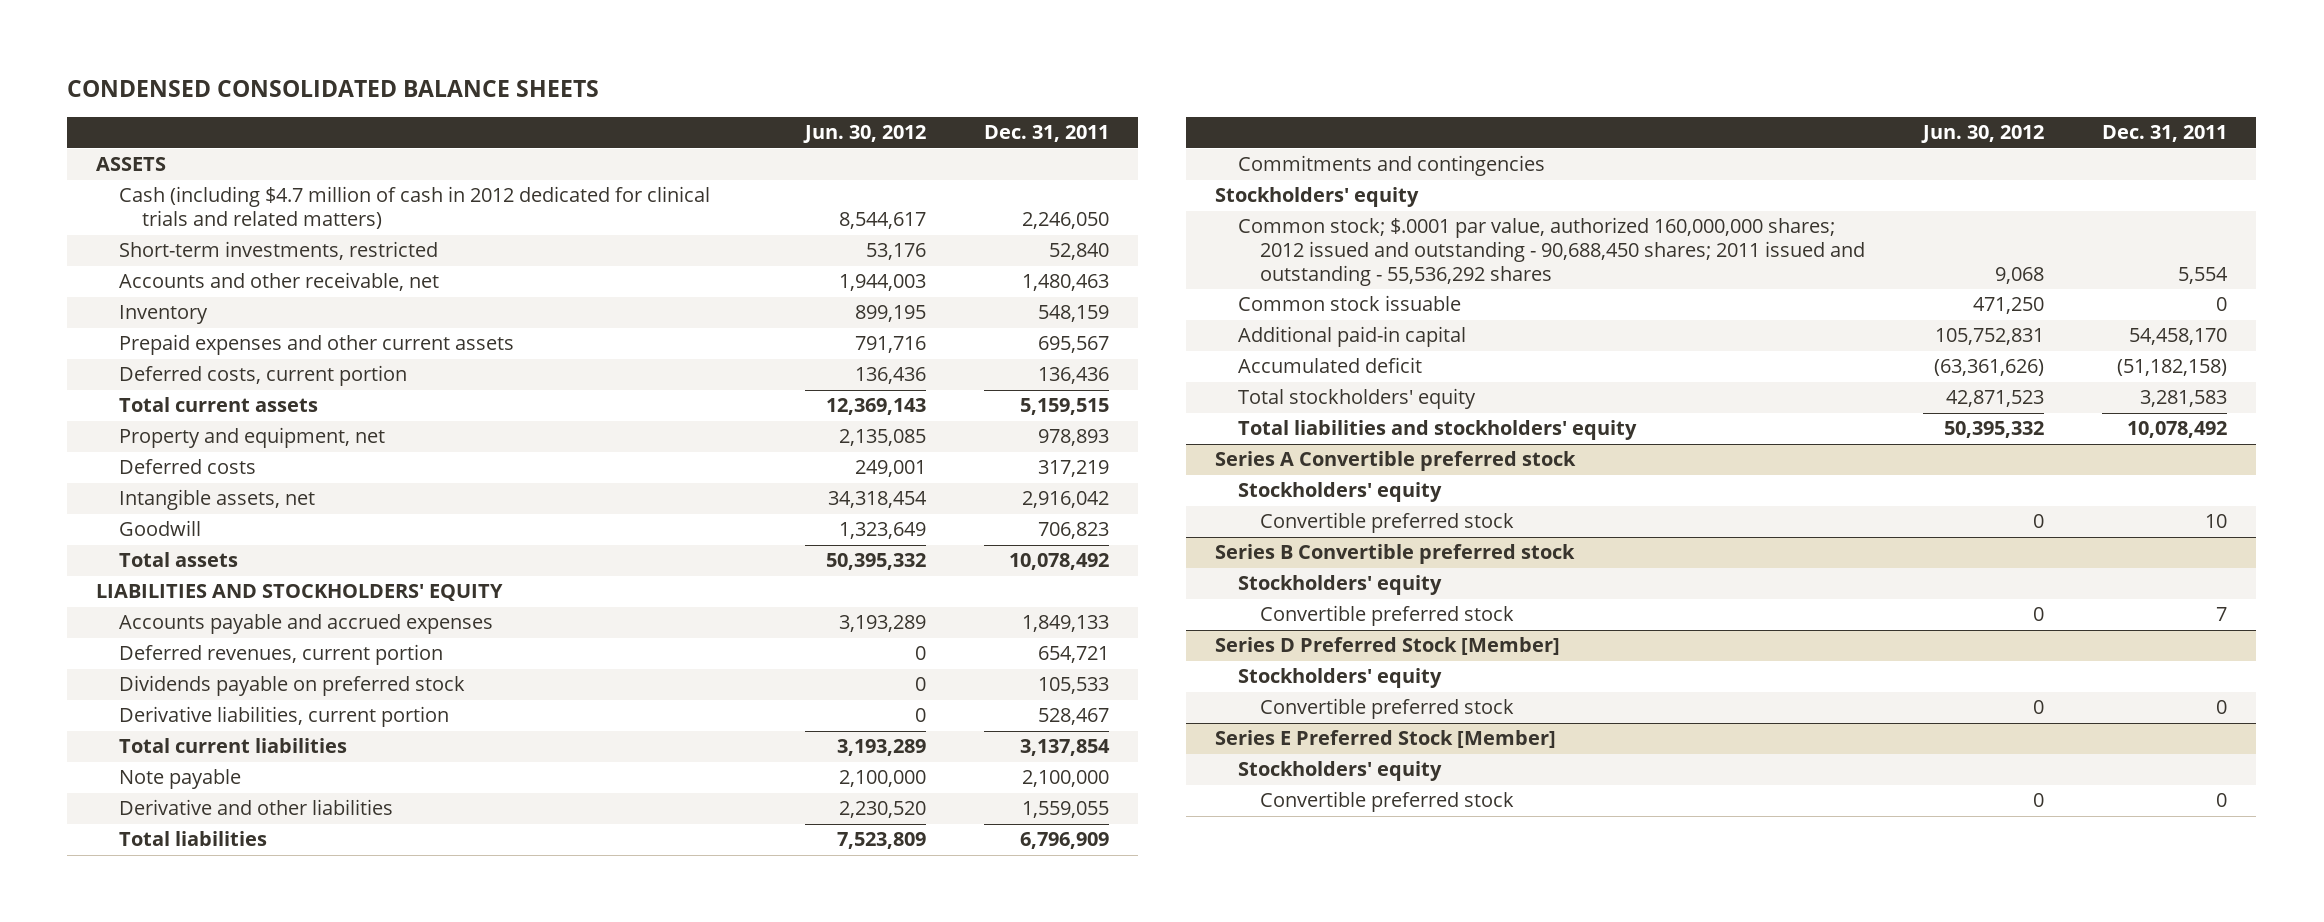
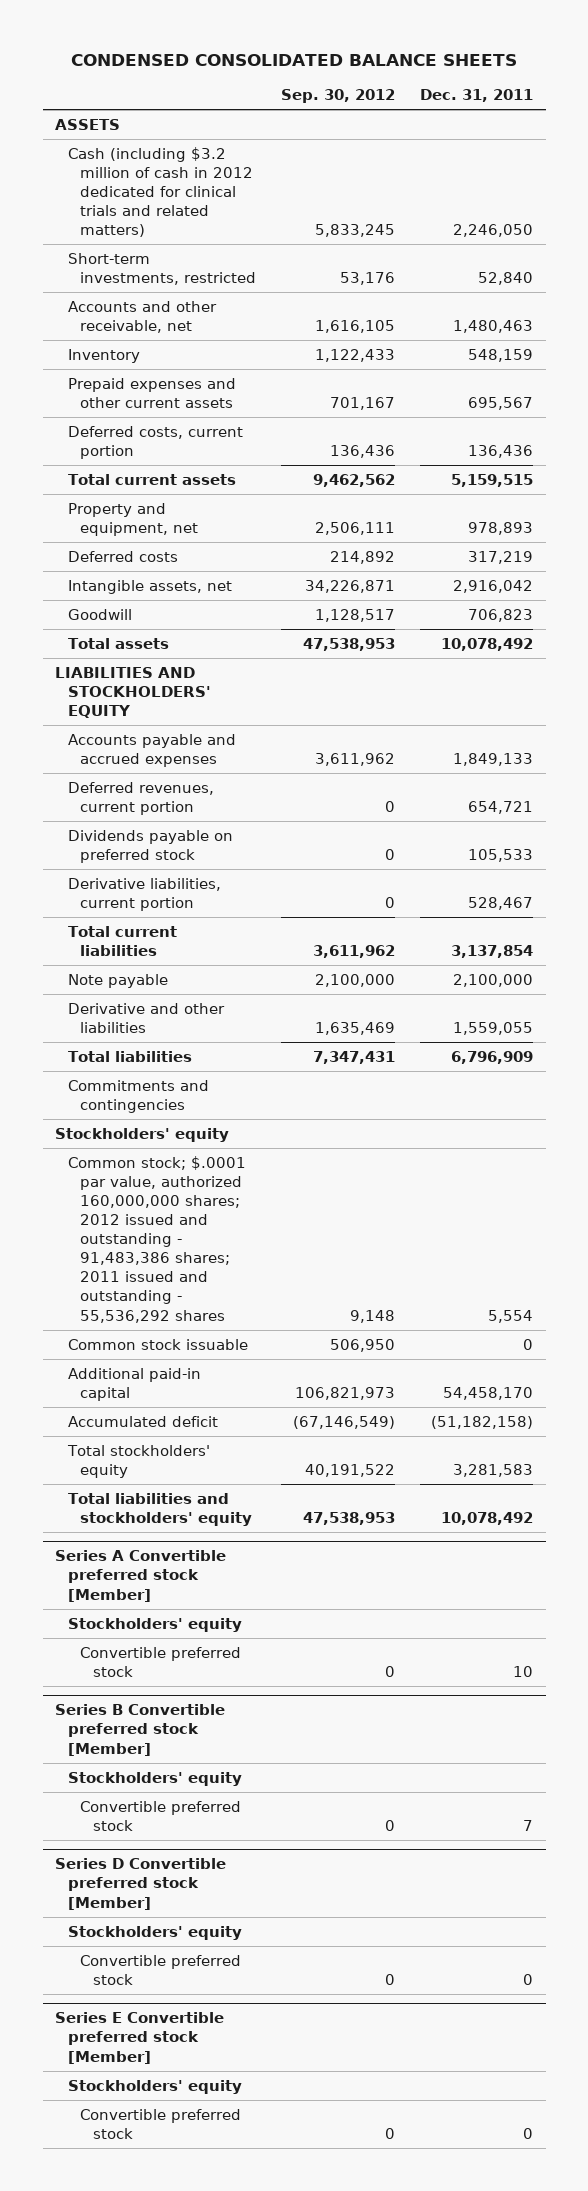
- | Jun. 30, 2012 | Dec. 31, 2011
+ | Sep. 30, 2012 | Dec. 31, 2011
- Cash (including $4.7 million of cash in 2012 dedicated for clinical trials and related matters) | 8,544,617 | 2,246,050
+ Cash (including $3.2 million of cash in 2012 dedicated for clinical trials and related matters) | 5,833,245 | 2,246,050
- Common stock; $.0001 par value, authorized 160,000,000 shares; 2012 issued and outstanding - 90,688,450 shares; 2011 issued and outstanding - 55,536,292 shares | 9,068 | 5,554
+ Common stock; $.0001 par value, authorized 160,000,000 shares; 2012 issued and outstanding - 91,483,386 shares; 2011 issued and outstanding - 55,536,292 shares | 9,148 | 5,554
- Series A Convertible preferred stock
+ Series A Convertible preferred stock [Member]
- Series B Convertible preferred stock
+ Series B Convertible preferred stock [Member]
- Series D Preferred Stock [Member]
+ Series D Convertible preferred stock [Member]
- Series E Preferred Stock [Member]
+ Series E Convertible preferred stock [Member]

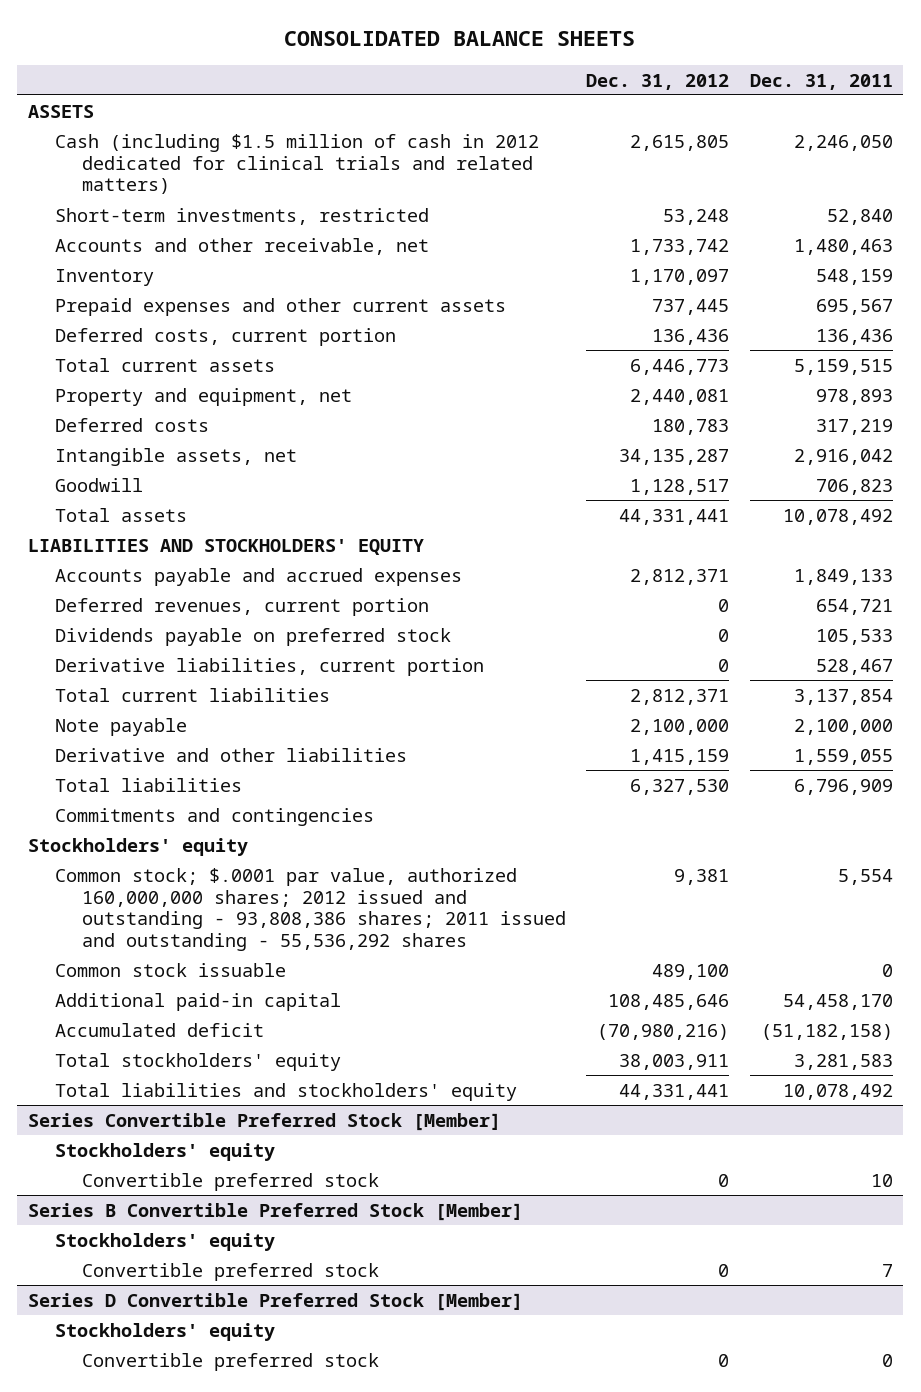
- CONDENSED CONSOLIDATED BALANCE SHEETS
+ CONSOLIDATED BALANCE SHEETS
- | Sep. 30, 2012 | Dec. 31, 2011
+ | Dec. 31, 2012 | Dec. 31, 2011
- Cash (including $3.2 million of cash in 2012 dedicated for clinical trials and related matters) | 5,833,245 | 2,246,050
+ Cash (including $1.5 million of cash in 2012 dedicated for clinical trials and related matters) | 2,615,805 | 2,246,050
- Common stock; $.0001 par value, authorized 160,000,000 shares; 2012 issued and outstanding - 91,483,386 shares; 2011 issued and outstanding - 55,536,292 shares | 9,148 | 5,554
+ Common stock; $.0001 par value, authorized 160,000,000 shares; 2012 issued and outstanding - 93,808,386 shares; 2011 issued and outstanding - 55,536,292 shares | 9,381 | 5,554
- Series A Convertible preferred stock [Member]
+ Series Convertible Preferred Stock [Member]
- Series B Convertible preferred stock [Member]
+ Series B Convertible Preferred Stock [Member]
- Series D Convertible preferred stock [Member]
- Stockholders' equity
- Convertible preferred stock | 0 | 0
- Series E Convertible preferred stock [Member]
+ Series D Convertible Preferred Stock [Member]

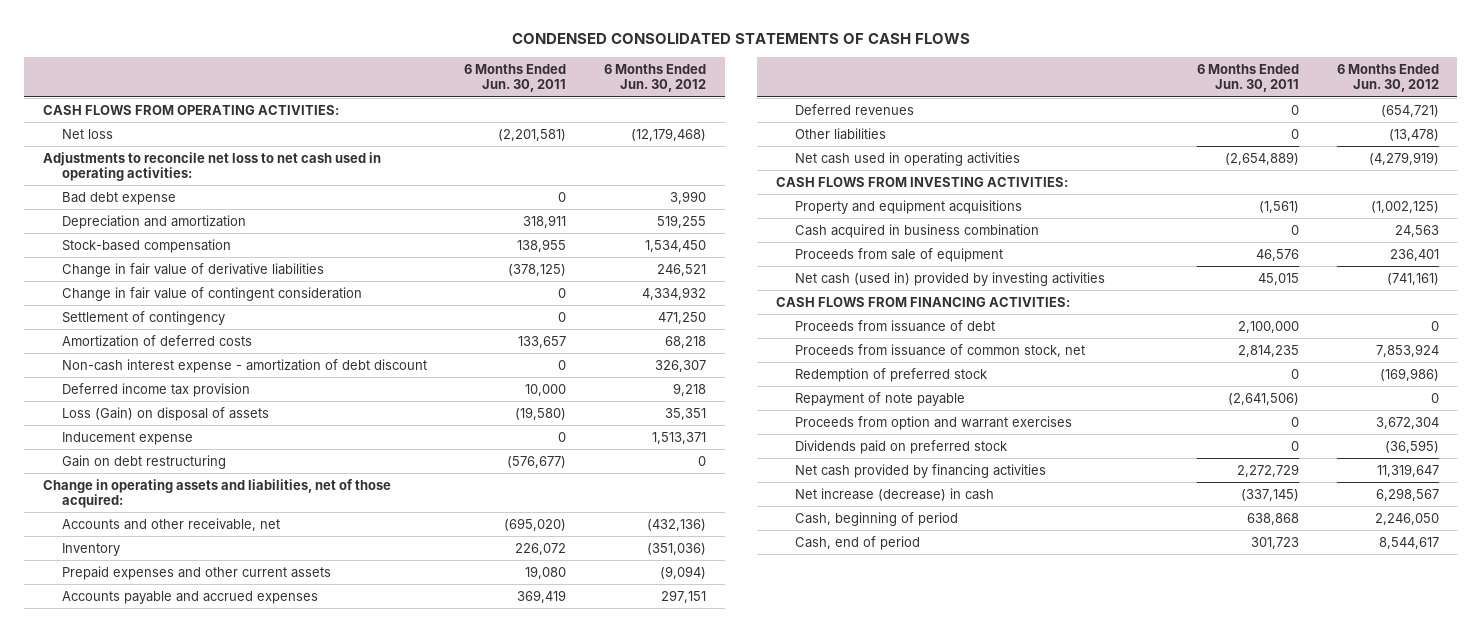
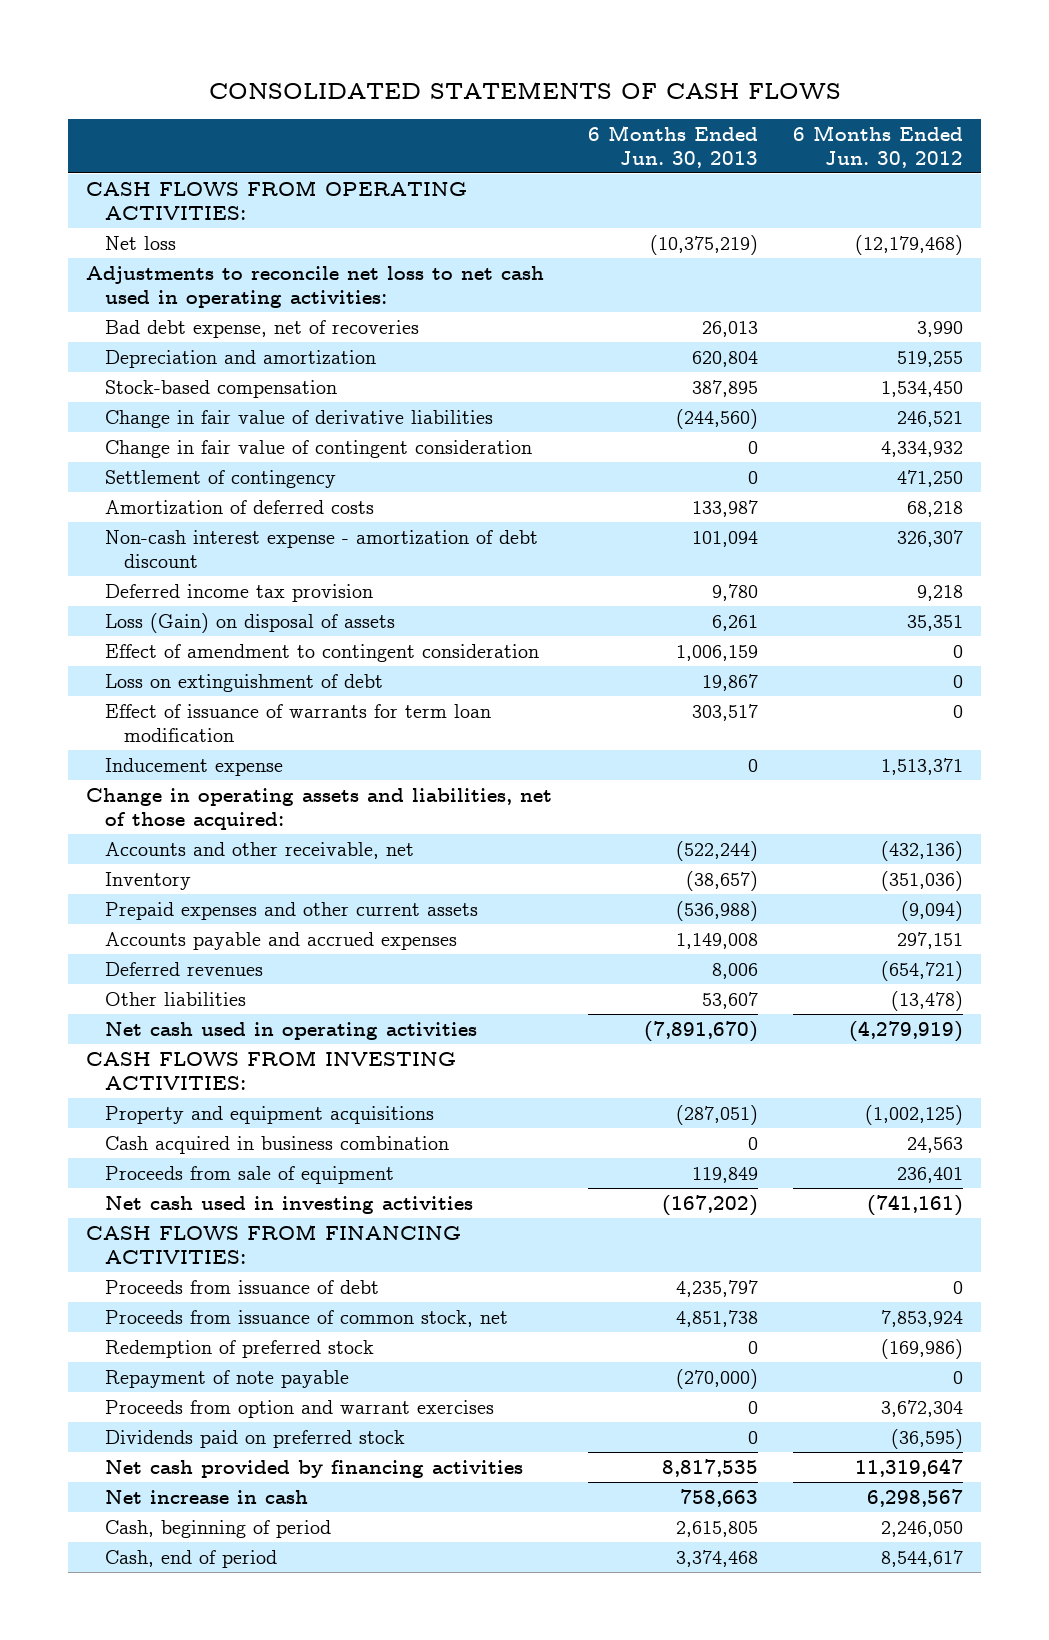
- CONDENSED CONSOLIDATED STATEMENTS OF CASH FLOWS
+ CONSOLIDATED STATEMENTS OF CASH FLOWS
- | 6 Months Ended Jun. 30, 2011 | 6 Months Ended Jun. 30, 2012
+ | 6 Months Ended Jun. 30, 2013 | 6 Months Ended Jun. 30, 2012
- Bad debt expense | 0 | 3,990
+ Bad debt expense, net of recoveries | 26,013 | 3,990
+ Effect of amendment to contingent consideration | 1,006,159 | 0
+ Loss on extinguishment of debt | 19,867 | 0
+ Effect of issuance of warrants for term loan modification | 303,517 | 0
- Gain on debt restructuring | (576,677) | 0
- Net cash (used in) provided by investing activities | 45,015 | (741,161)
+ Net cash used in investing activities | (167,202) | (741,161)
- Net increase (decrease) in cash | (337,145) | 6,298,567
+ Net increase in cash | 758,663 | 6,298,567

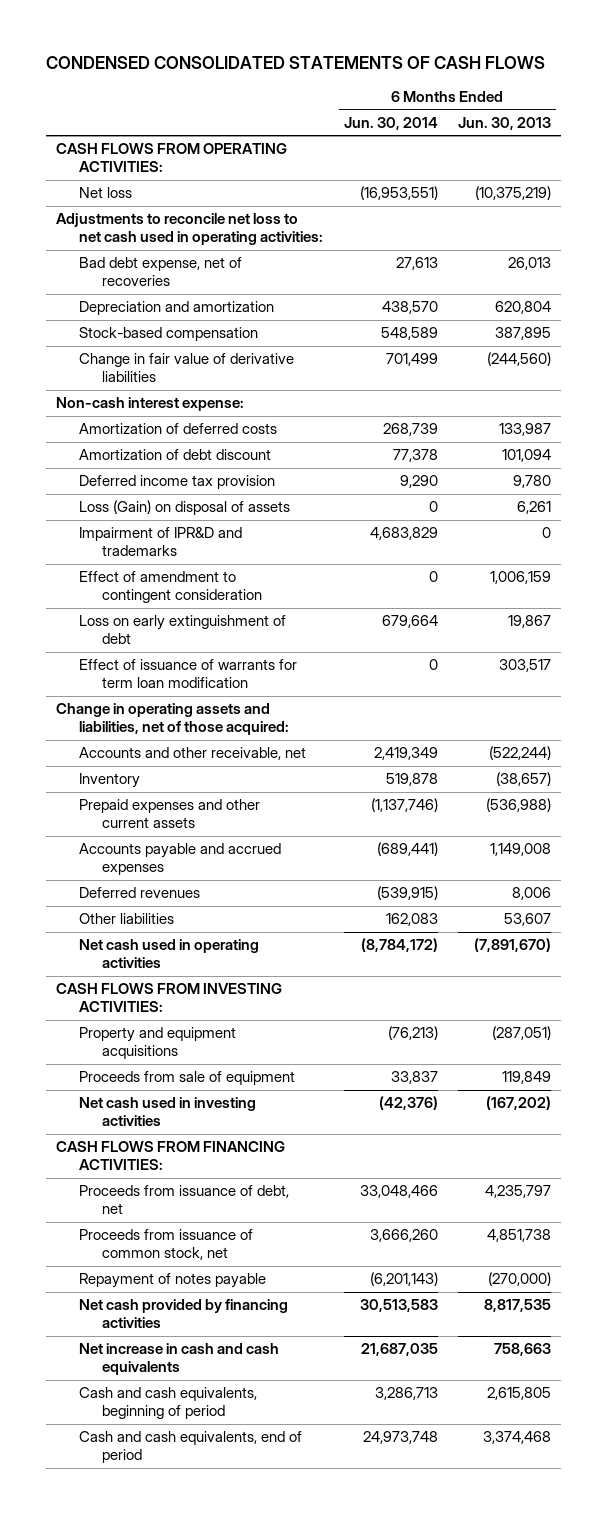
- CONSOLIDATED STATEMENTS OF CASH FLOWS
+ CONDENSED CONSOLIDATED STATEMENTS OF CASH FLOWS
- | 6 Months Ended Jun. 30, 2013 | 6 Months Ended Jun. 30, 2012
+ | 6 Months Ended Jun. 30, 2014 | 6 Months Ended Jun. 30, 2013
- Change in fair value of contingent consideration | 0 | 4,334,932
- Settlement of contingency | 0 | 471,250
+ Non-cash interest expense:
- Non-cash interest expense - amortization of debt discount | 101,094 | 326,307
+ Amortization of debt discount | 77,378 | 101,094
+ Impairment of IPR&D and trademarks | 4,683,829 | 0
- Loss on extinguishment of debt | 19,867 | 0
+ Loss on early extinguishment of debt | 679,664 | 19,867
- Inducement expense | 0 | 1,513,371
- Cash acquired in business combination | 0 | 24,563
- Proceeds from issuance of debt | 4,235,797 | 0
+ Proceeds from issuance of debt, net | 33,048,466 | 4,235,797
- Redemption of preferred stock | 0 | (169,986)
- Repayment of note payable | (270,000) | 0
- Proceeds from option and warrant exercises | 0 | 3,672,304
- Dividends paid on preferred stock | 0 | (36,595)
+ Repayment of notes payable | (6,201,143) | (270,000)
- Net increase in cash | 758,663 | 6,298,567
- Cash, beginning of period | 2,615,805 | 2,246,050
- Cash, end of period | 3,374,468 | 8,544,617
+ Net increase in cash and cash equivalents | 21,687,035 | 758,663
+ Cash and cash equivalents, beginning of period | 3,286,713 | 2,615,805
+ Cash and cash equivalents, end of period | 24,973,748 | 3,374,468

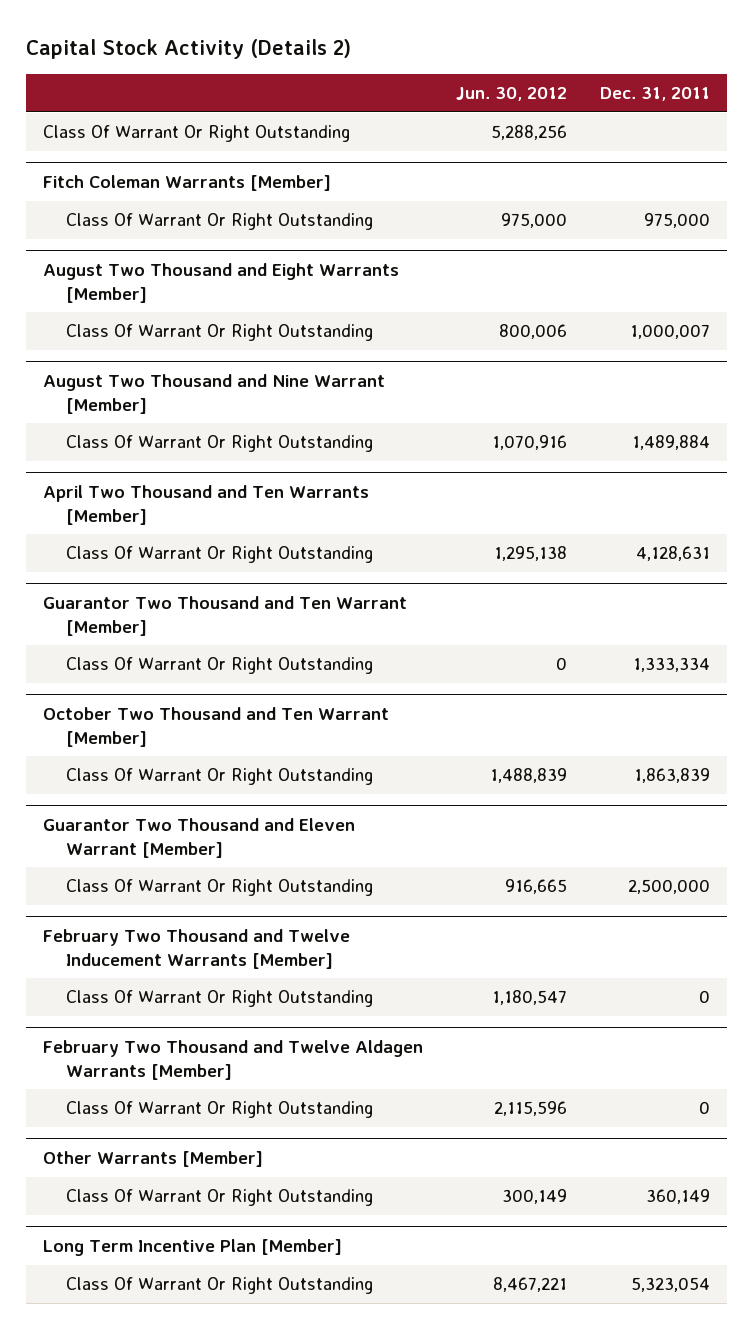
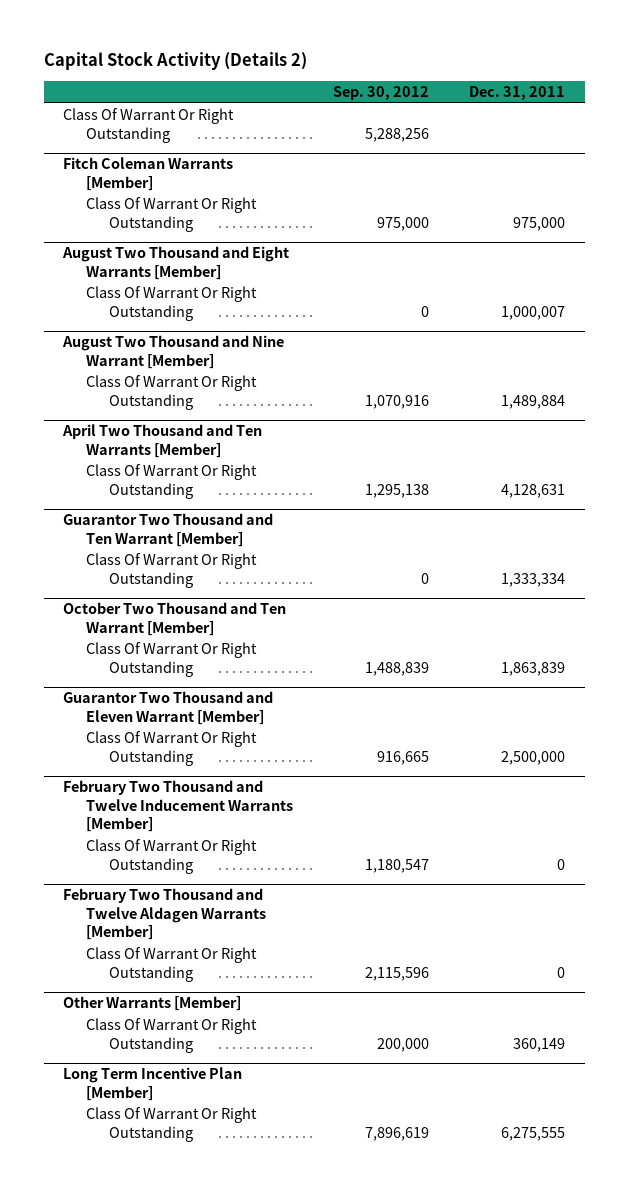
- | Jun. 30, 2012 | Dec. 31, 2011
+ | Sep. 30, 2012 | Dec. 31, 2011
@ Long Term Incentive Plan [Member]
- Class Of Warrant Or Right Outstanding | 8,467,221 | 5,323,054
+ Class Of Warrant Or Right Outstanding | 7,896,619 | 6,275,555

